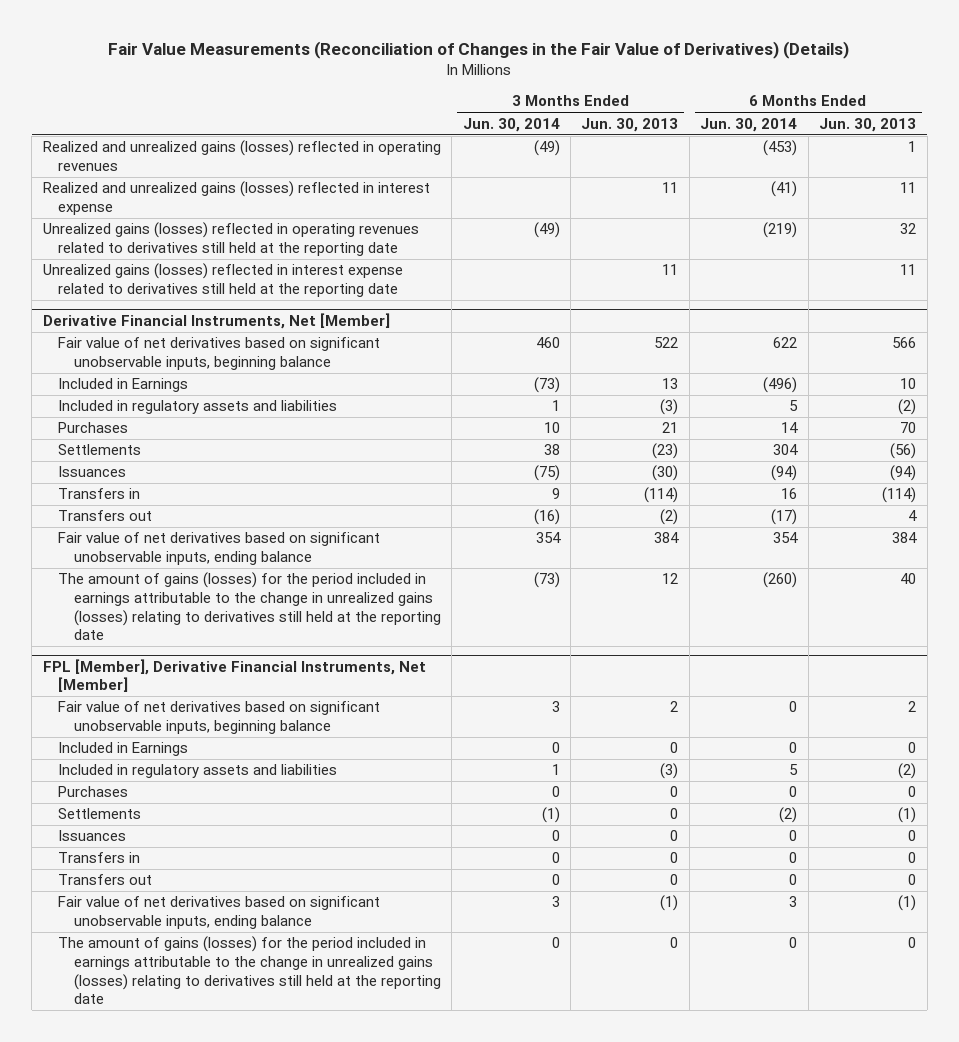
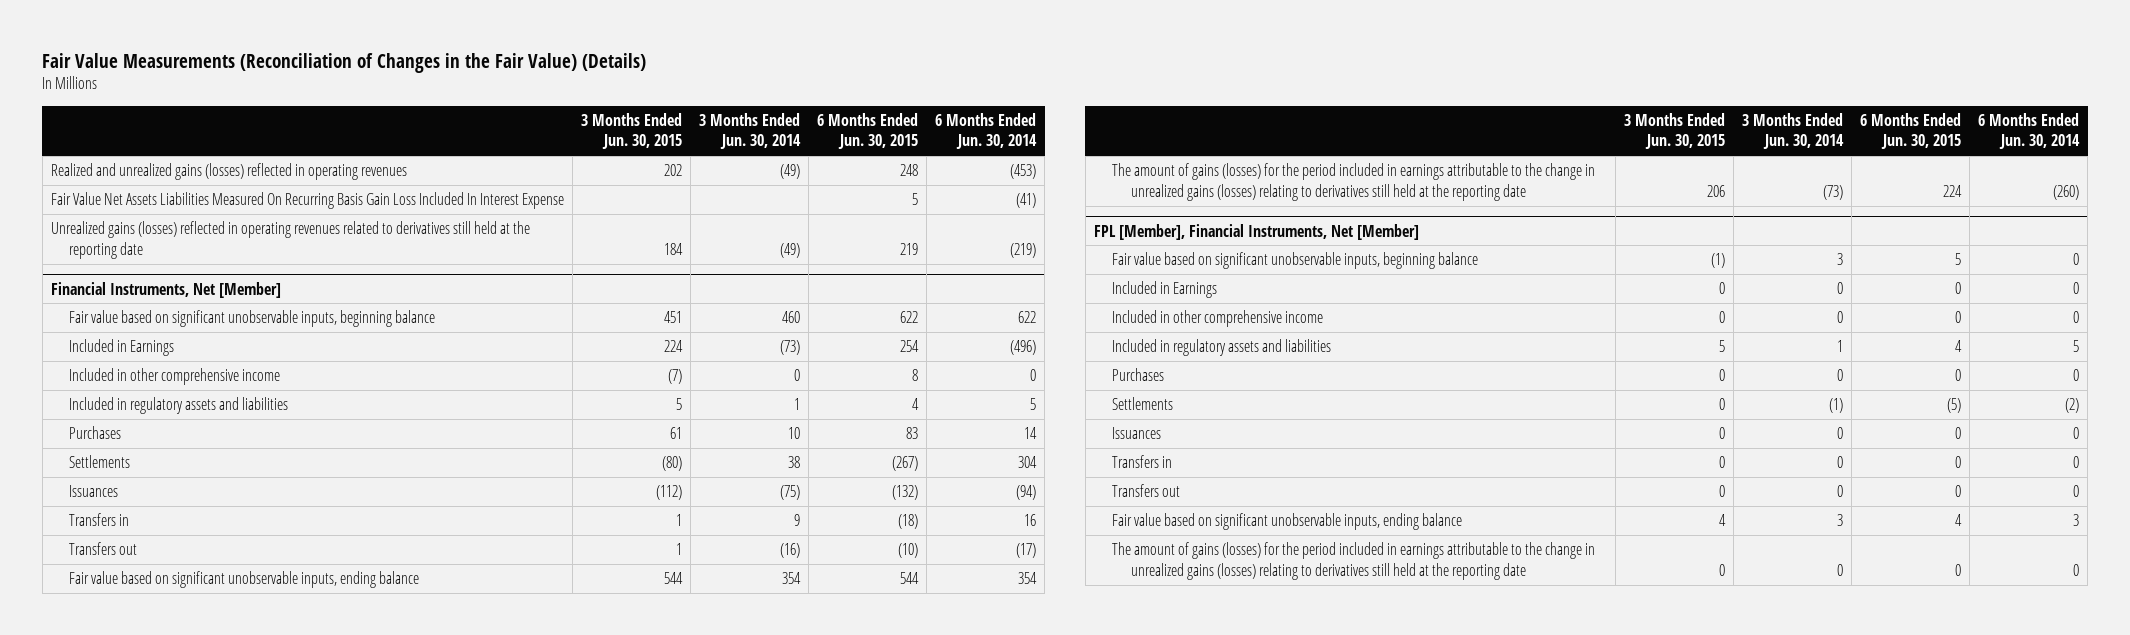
- Fair Value Measurements (Reconciliation of Changes in the Fair Value of Derivatives) (Details)
+ Fair Value Measurements (Reconciliation of Changes in the Fair Value) (Details)
- | 3 Months Ended Jun. 30, 2014 | 3 Months Ended Jun. 30, 2013 | 6 Months Ended Jun. 30, 2014 | 6 Months Ended Jun. 30, 2013
+ | 3 Months Ended Jun. 30, 2015 | 3 Months Ended Jun. 30, 2014 | 6 Months Ended Jun. 30, 2015 | 6 Months Ended Jun. 30, 2014
- Realized and unrealized gains (losses) reflected in interest expense | | 11 | (41) | 11
+ Fair Value Net Assets Liabilities Measured On Recurring Basis Gain Loss Included In Interest Expense | | | 5 | (41)
- Unrealized gains (losses) reflected in interest expense related to derivatives still held at the reporting date | | 11 | | 11
- Derivative Financial Instruments, Net [Member]
- Fair value of net derivatives based on significant unobservable inputs, beginning balance | 460 | 522 | 622 | 566
+ Financial Instruments, Net [Member]
+ Fair value based on significant unobservable inputs, beginning balance | 451 | 460 | 622 | 622
+ Included in other comprehensive income | (7) | 0 | 8 | 0
- Fair value of net derivatives based on significant unobservable inputs, ending balance | 354 | 384 | 354 | 384
+ Fair value based on significant unobservable inputs, ending balance | 544 | 354 | 544 | 354
- FPL [Member], Derivative Financial Instruments, Net [Member]
- Fair value of net derivatives based on significant unobservable inputs, beginning balance | 3 | 2 | 0 | 2
+ FPL [Member], Financial Instruments, Net [Member]
+ Fair value based on significant unobservable inputs, beginning balance | (1) | 3 | 5 | 0
+ Included in other comprehensive income | 0 | 0 | 0 | 0
- Fair value of net derivatives based on significant unobservable inputs, ending balance | 3 | (1) | 3 | (1)
+ Fair value based on significant unobservable inputs, ending balance | 4 | 3 | 4 | 3

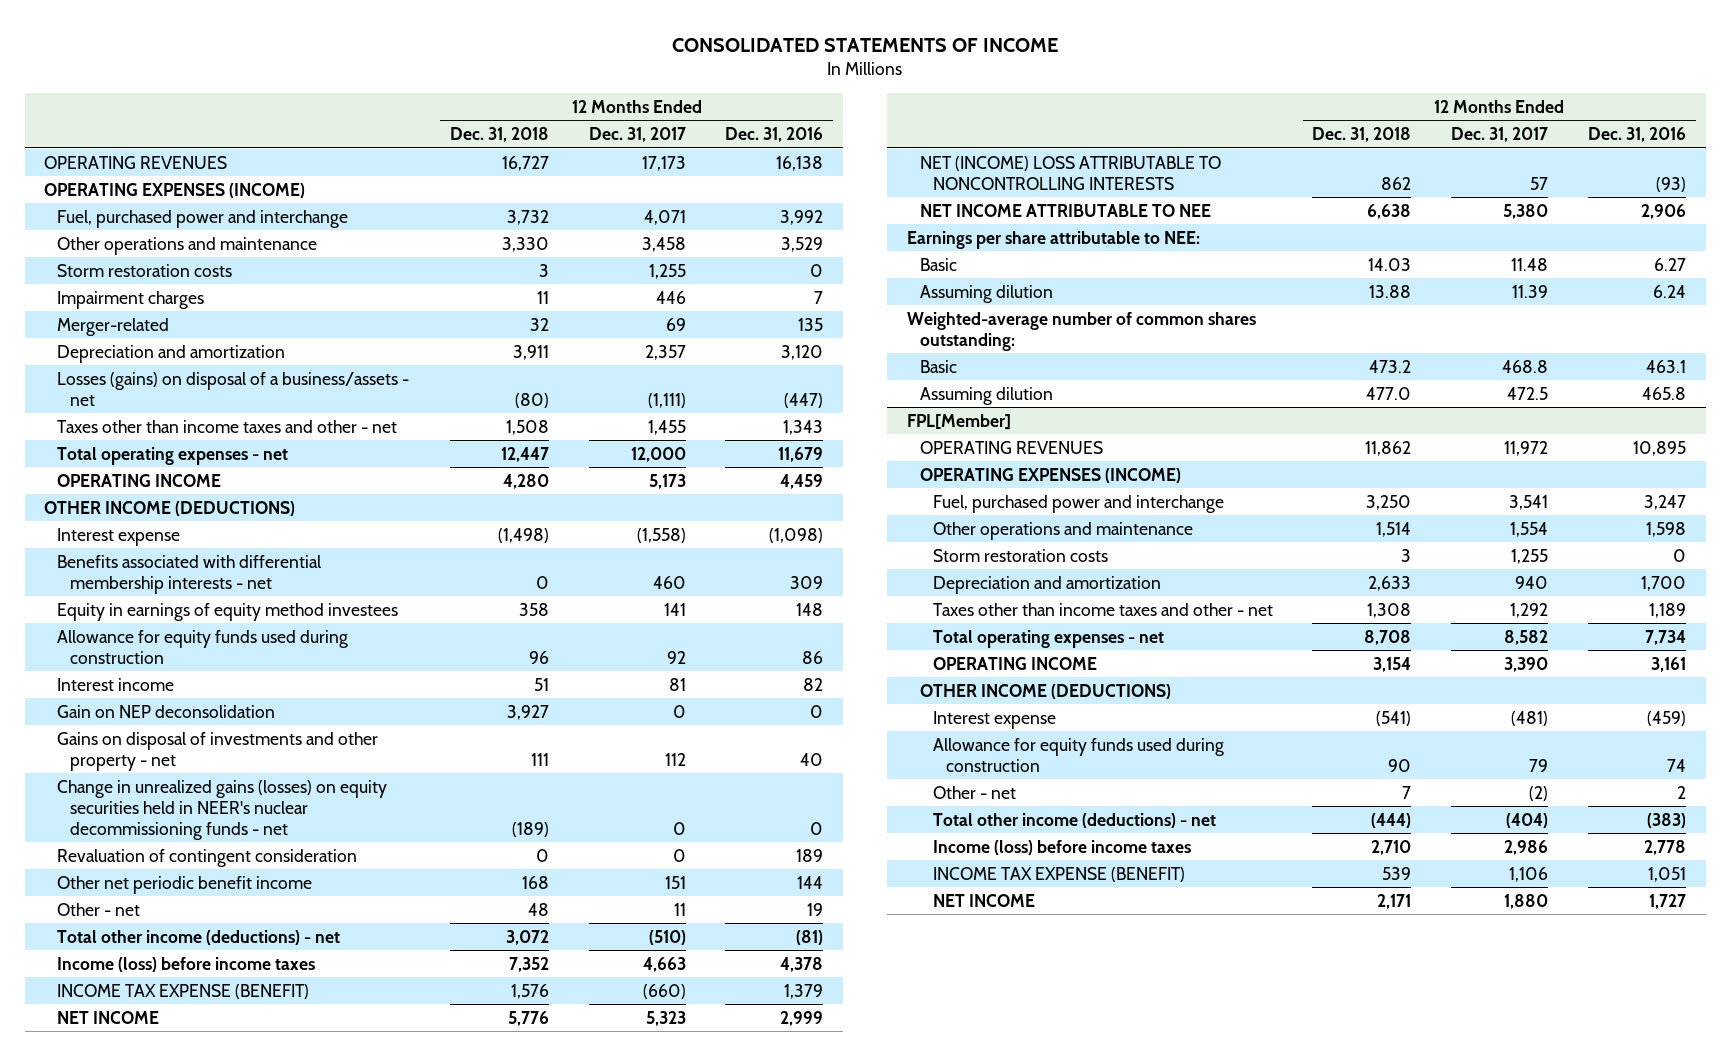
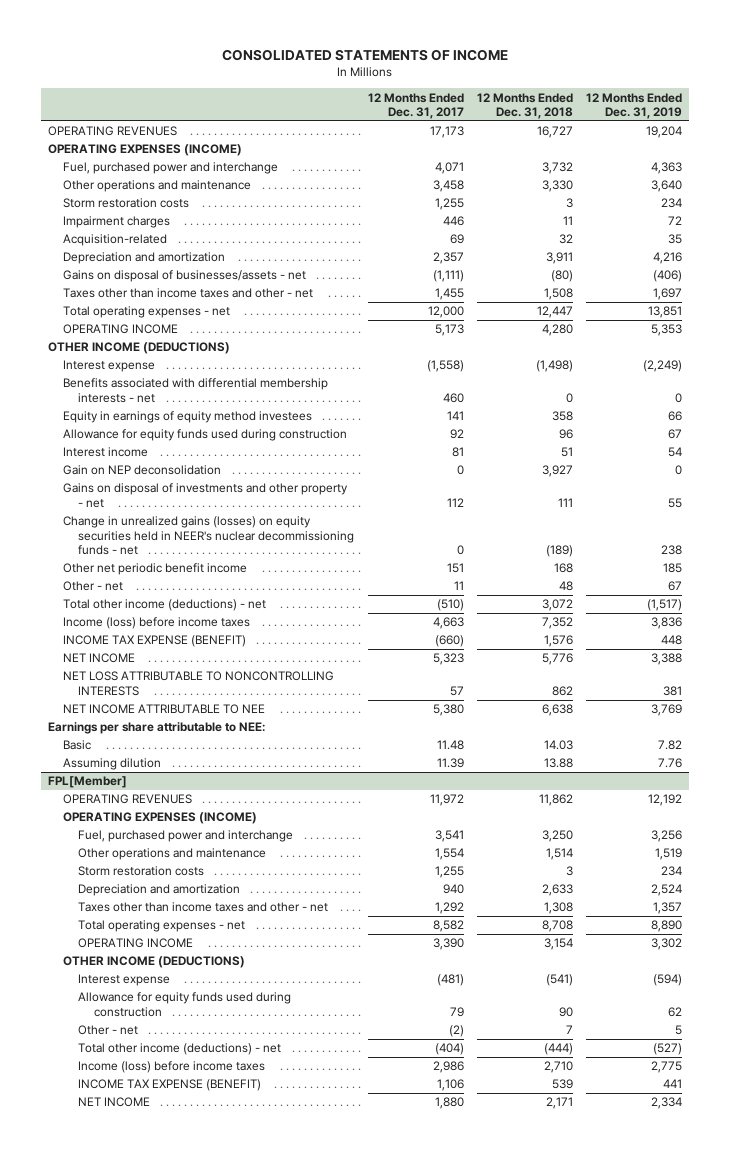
- | 12 Months Ended Dec. 31, 2018 | 12 Months Ended Dec. 31, 2017 | 12 Months Ended Dec. 31, 2016
+ | 12 Months Ended Dec. 31, 2017 | 12 Months Ended Dec. 31, 2018 | 12 Months Ended Dec. 31, 2019
- Merger-related | 32 | 69 | 135
+ Acquisition-related | 69 | 32 | 35
- Losses (gains) on disposal of a business/assets - net | (80) | (1,111) | (447)
+ Gains on disposal of businesses/assets - net | (1,111) | (80) | (406)
- Revaluation of contingent consideration | 0 | 0 | 189
- NET (INCOME) LOSS ATTRIBUTABLE TO NONCONTROLLING INTERESTS | 862 | 57 | (93)
+ NET LOSS ATTRIBUTABLE TO NONCONTROLLING INTERESTS | 57 | 862 | 381
- Weighted-average number of common shares outstanding:
- Basic | 473.2 | 468.8 | 463.1
- Assuming dilution | 477.0 | 472.5 | 465.8

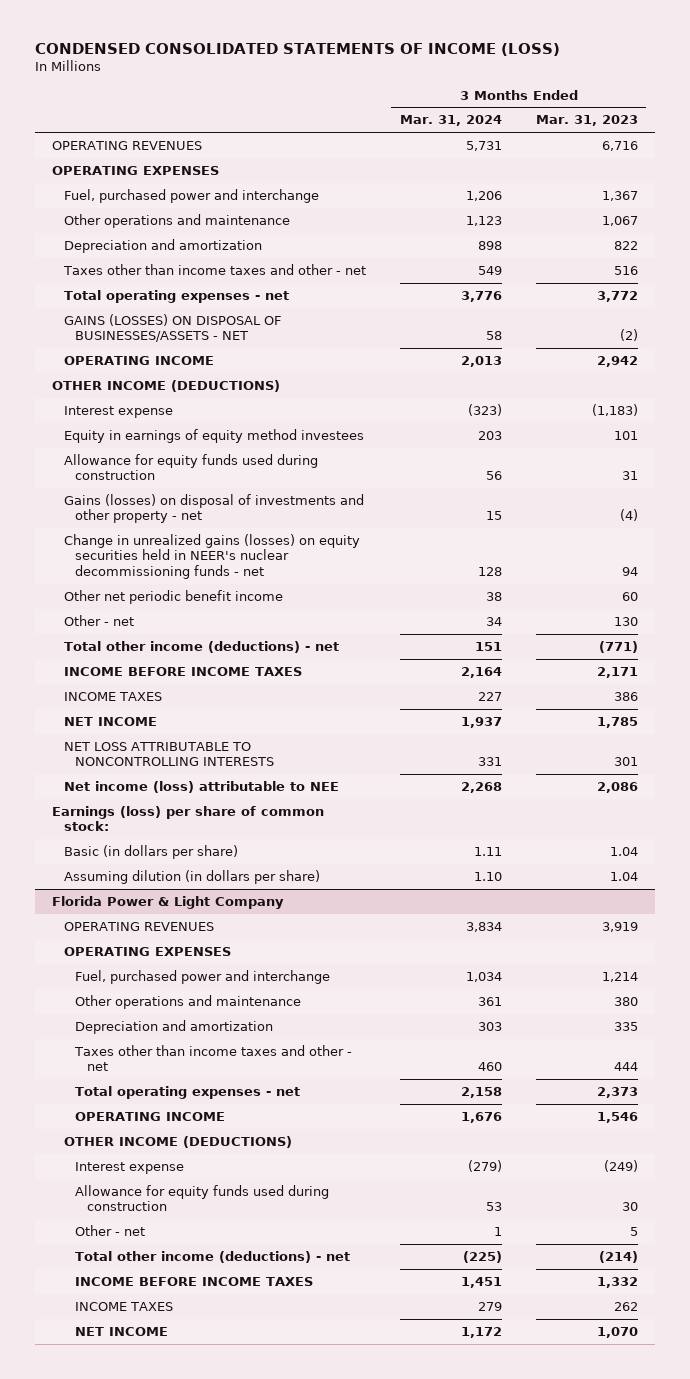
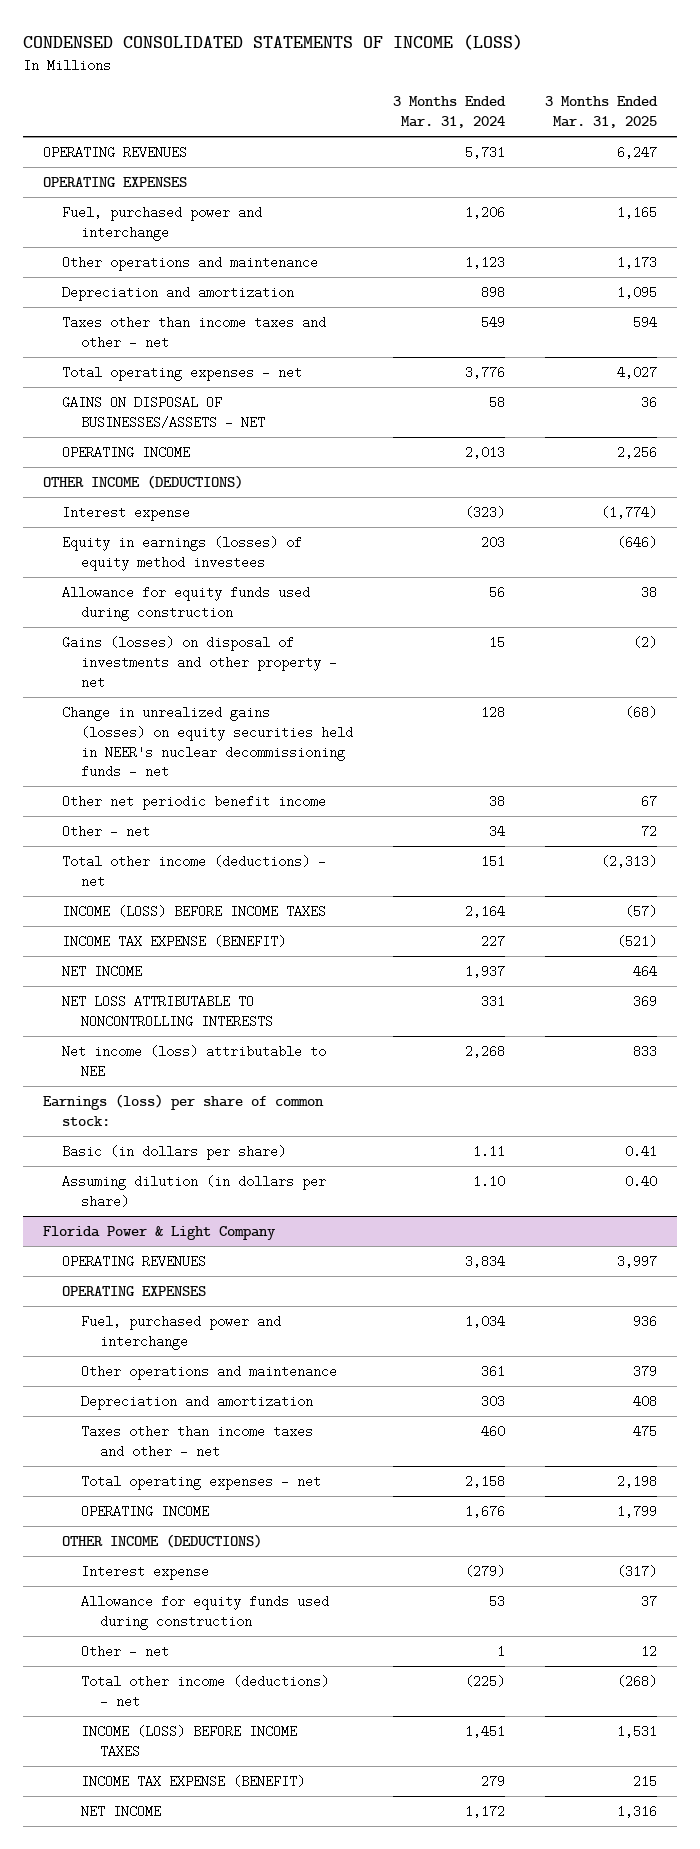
- | 3 Months Ended Mar. 31, 2024 | 3 Months Ended Mar. 31, 2023
+ | 3 Months Ended Mar. 31, 2024 | 3 Months Ended Mar. 31, 2025
- GAINS (LOSSES) ON DISPOSAL OF BUSINESSES/ASSETS - NET | 58 | (2)
+ GAINS ON DISPOSAL OF BUSINESSES/ASSETS - NET | 58 | 36
- Equity in earnings of equity method investees | 203 | 101
+ Equity in earnings (losses) of equity method investees | 203 | (646)
- INCOME BEFORE INCOME TAXES | 2,164 | 2,171
- INCOME TAXES | 227 | 386
+ INCOME (LOSS) BEFORE INCOME TAXES | 2,164 | (57)
+ INCOME TAX EXPENSE (BENEFIT) | 227 | (521)
@ Florida Power & Light Company
- INCOME BEFORE INCOME TAXES | 1,451 | 1,332
- INCOME TAXES | 279 | 262
+ INCOME (LOSS) BEFORE INCOME TAXES | 1,451 | 1,531
+ INCOME TAX EXPENSE (BENEFIT) | 279 | 215

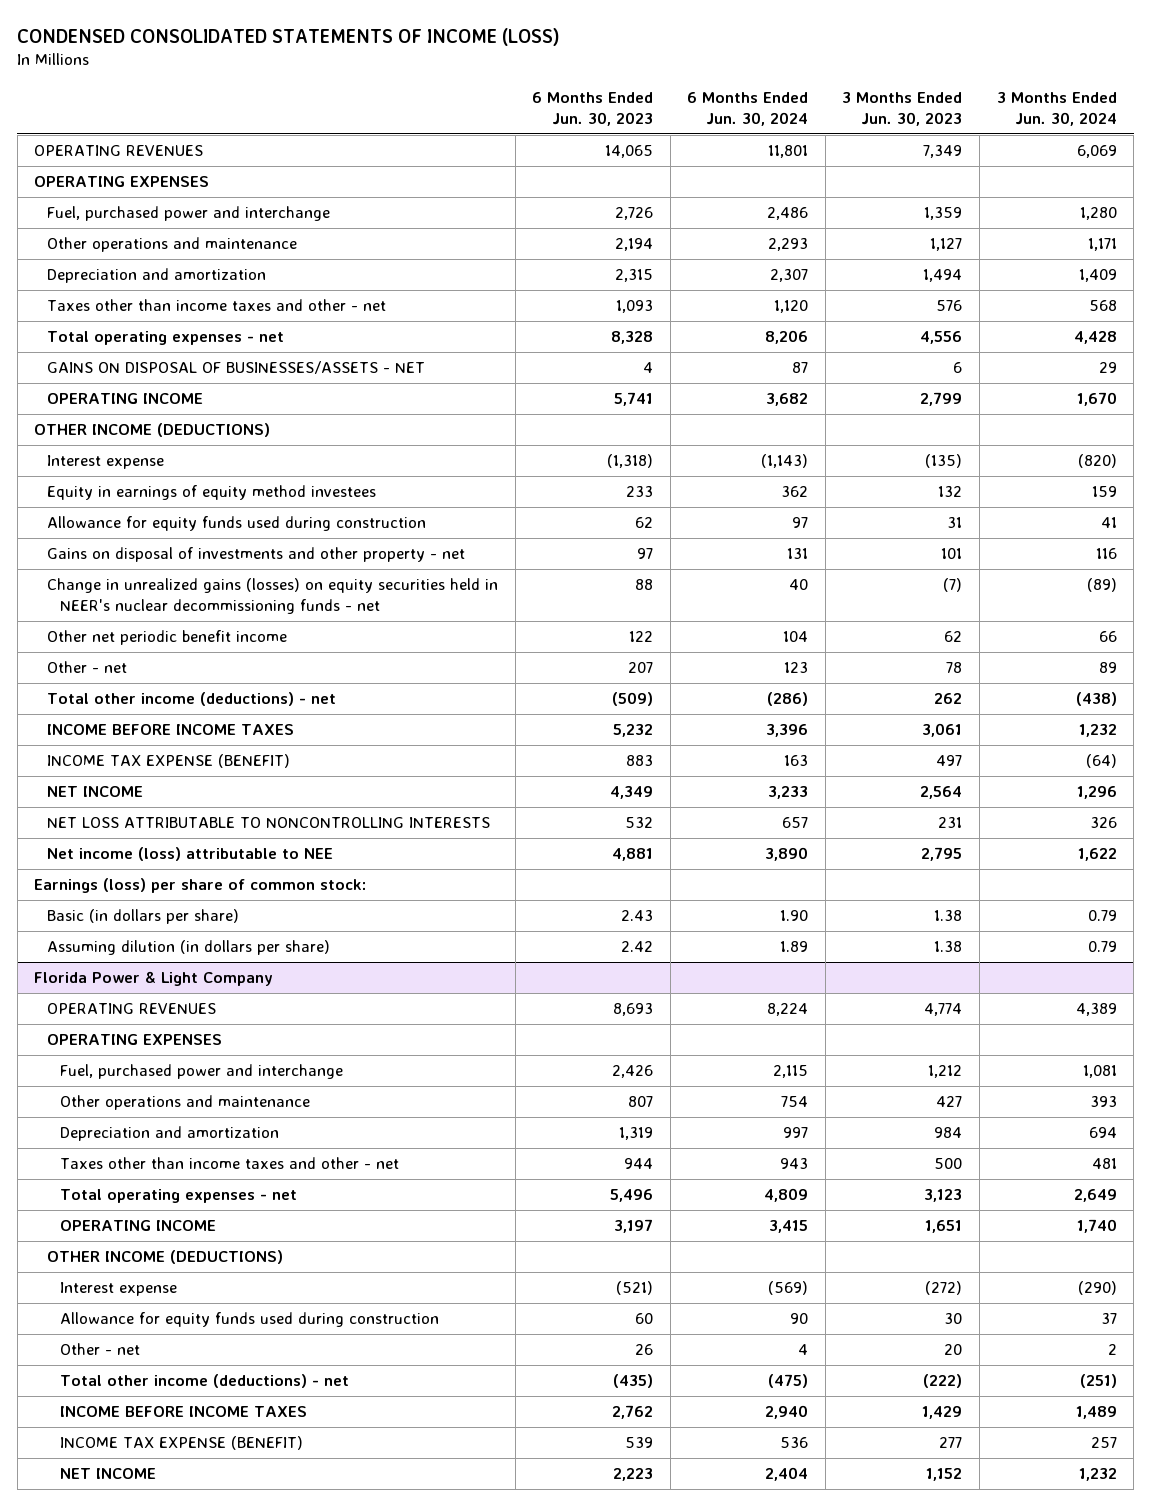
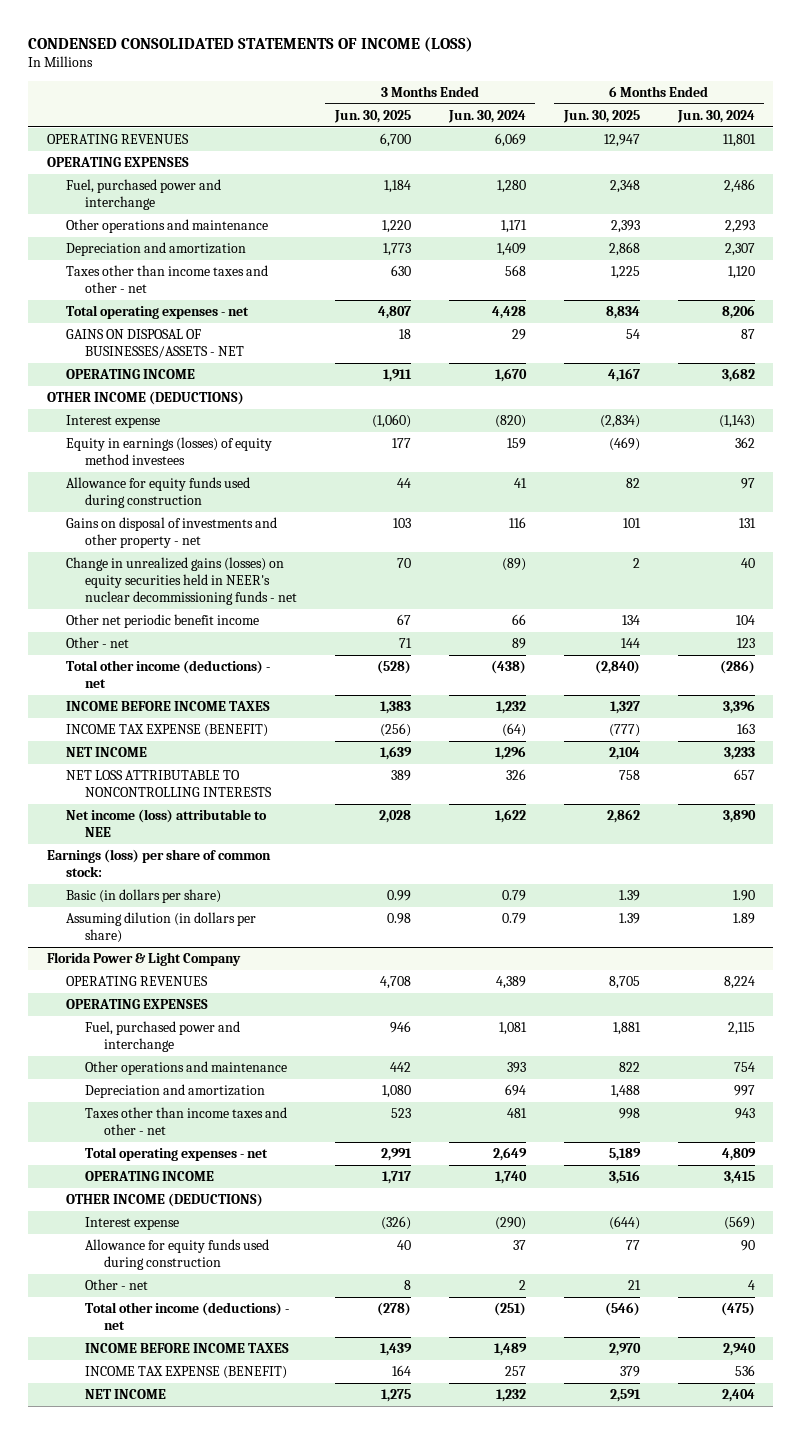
- | 6 Months Ended Jun. 30, 2023 | 6 Months Ended Jun. 30, 2024 | 3 Months Ended Jun. 30, 2023 | 3 Months Ended Jun. 30, 2024
+ | 3 Months Ended Jun. 30, 2025 | 3 Months Ended Jun. 30, 2024 | 6 Months Ended Jun. 30, 2025 | 6 Months Ended Jun. 30, 2024
- Equity in earnings of equity method investees | 233 | 362 | 132 | 159
+ Equity in earnings (losses) of equity method investees | 177 | 159 | (469) | 362

